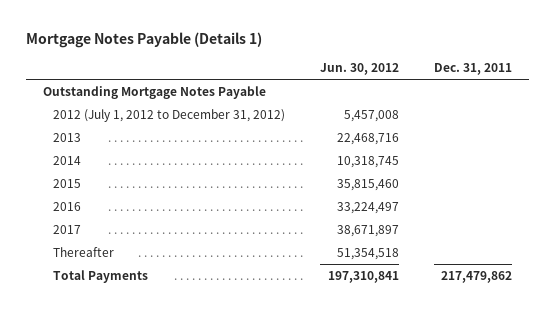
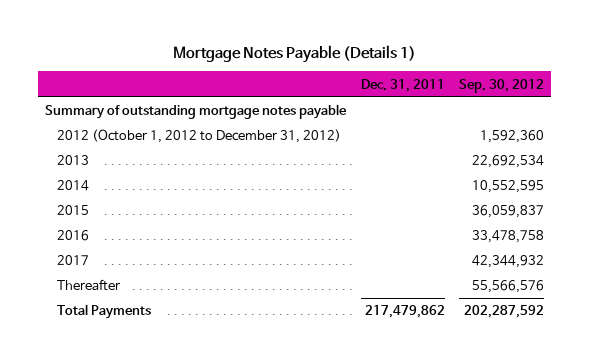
- | Jun. 30, 2012 | Dec. 31, 2011
+ | Dec. 31, 2011 | Sep. 30, 2012
- Outstanding Mortgage Notes Payable
- 2012 (July 1, 2012 to December 31, 2012) | 5,457,008 |
+ Summary of outstanding mortgage notes payable
+ 2012 (October 1, 2012 to December 31, 2012) | | 1,592,360

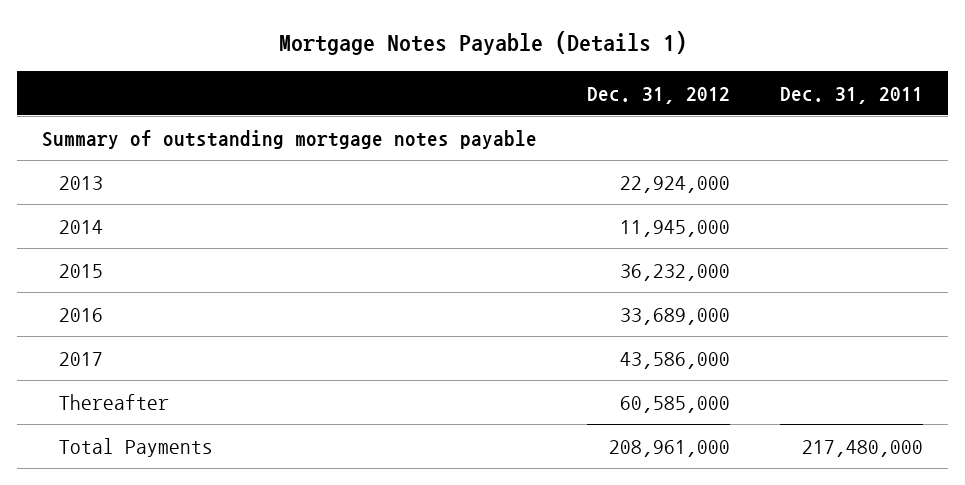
- | Dec. 31, 2011 | Sep. 30, 2012
+ | Dec. 31, 2012 | Dec. 31, 2011
- 2012 (October 1, 2012 to December 31, 2012) | | 1,592,360
- Total Payments | 217,479,862 | 202,287,592
+ Total Payments | 208,961,000 | 217,480,000

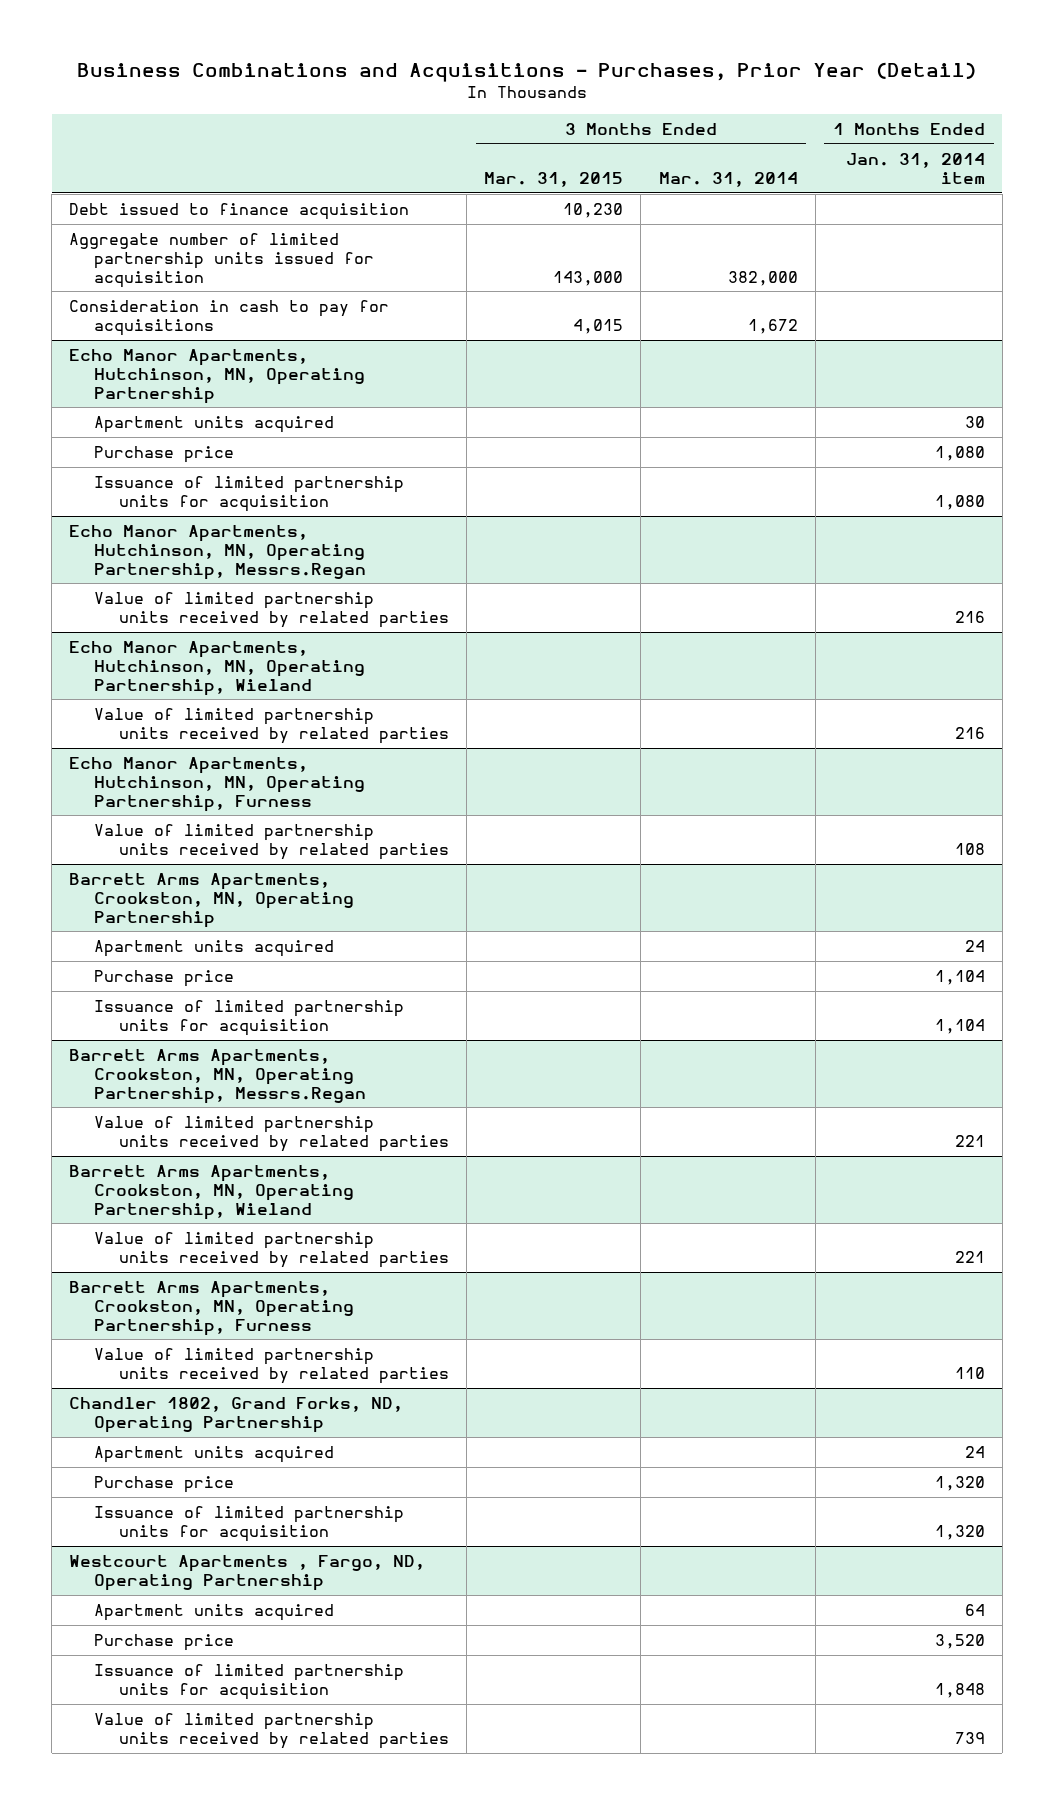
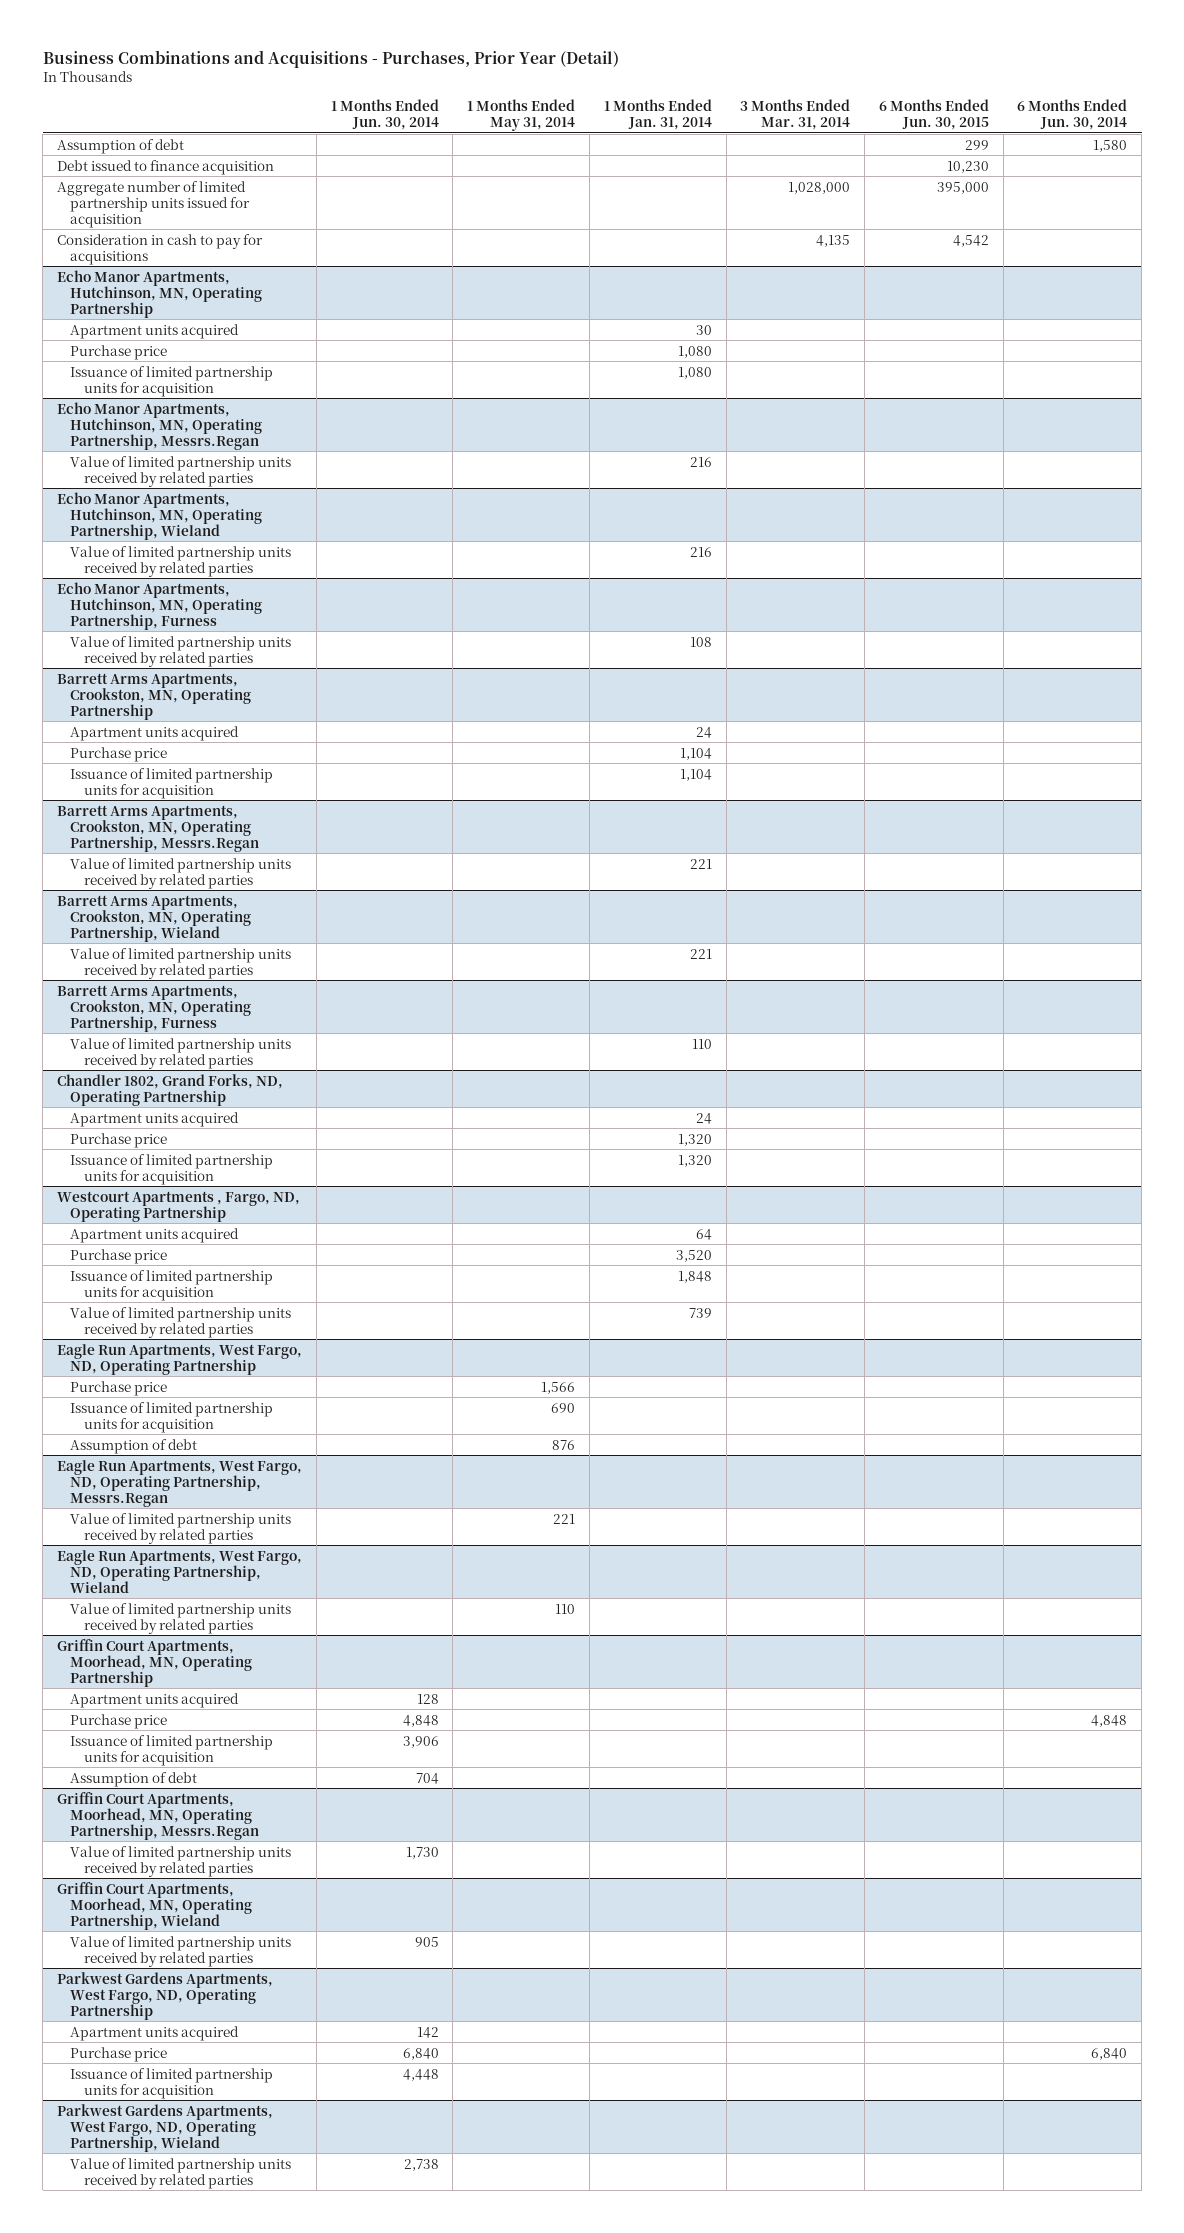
- | 3 Months Ended Mar. 31, 2015 | 3 Months Ended Mar. 31, 2014 | 1 Months Ended Jan. 31, 2014 item
+ | 1 Months Ended Jun. 30, 2014 | 1 Months Ended May 31, 2014 | 1 Months Ended Jan. 31, 2014 | 3 Months Ended Mar. 31, 2014 | 6 Months Ended Jun. 30, 2015 | 6 Months Ended Jun. 30, 2014
+ Assumption of debt | | | | | 299 | 1,580
- Aggregate number of limited partnership units issued for acquisition | 143,000 | 382,000 |
- Consideration in cash to pay for acquisitions | 4,015 | 1,672 |
+ Aggregate number of limited partnership units issued for acquisition | | | | 1,028,000 | 395,000 |
+ Consideration in cash to pay for acquisitions | | | | 4,135 | 4,542 |
+ Eagle Run Apartments, West Fargo, ND, Operating Partnership
+ Purchase price | | 1,566 | | | |
+ Issuance of limited partnership units for acquisition | | 690 | | | |
+ Assumption of debt | | 876 | | | |
+ Eagle Run Apartments, West Fargo, ND, Operating Partnership, Messrs.Regan
+ Value of limited partnership units received by related parties | | 221 | | | |
+ Eagle Run Apartments, West Fargo, ND, Operating Partnership, Wieland
+ Value of limited partnership units received by related parties | | 110 | | | |
+ Griffin Court Apartments, Moorhead, MN, Operating Partnership
+ Apartment units acquired | 128 | | | | |
+ Purchase price | 4,848 | | | | | 4,848
+ Issuance of limited partnership units for acquisition | 3,906 | | | | |
+ Assumption of debt | 704 | | | | |
+ Griffin Court Apartments, Moorhead, MN, Operating Partnership, Messrs.Regan
+ Value of limited partnership units received by related parties | 1,730 | | | | |
+ Griffin Court Apartments, Moorhead, MN, Operating Partnership, Wieland
+ Value of limited partnership units received by related parties | 905 | | | | |
+ Parkwest Gardens Apartments, West Fargo, ND, Operating Partnership
+ Apartment units acquired | 142 | | | | |
+ Purchase price | 6,840 | | | | | 6,840
+ Issuance of limited partnership units for acquisition | 4,448 | | | | |
+ Parkwest Gardens Apartments, West Fargo, ND, Operating Partnership, Wieland
+ Value of limited partnership units received by related parties | 2,738 | | | | |

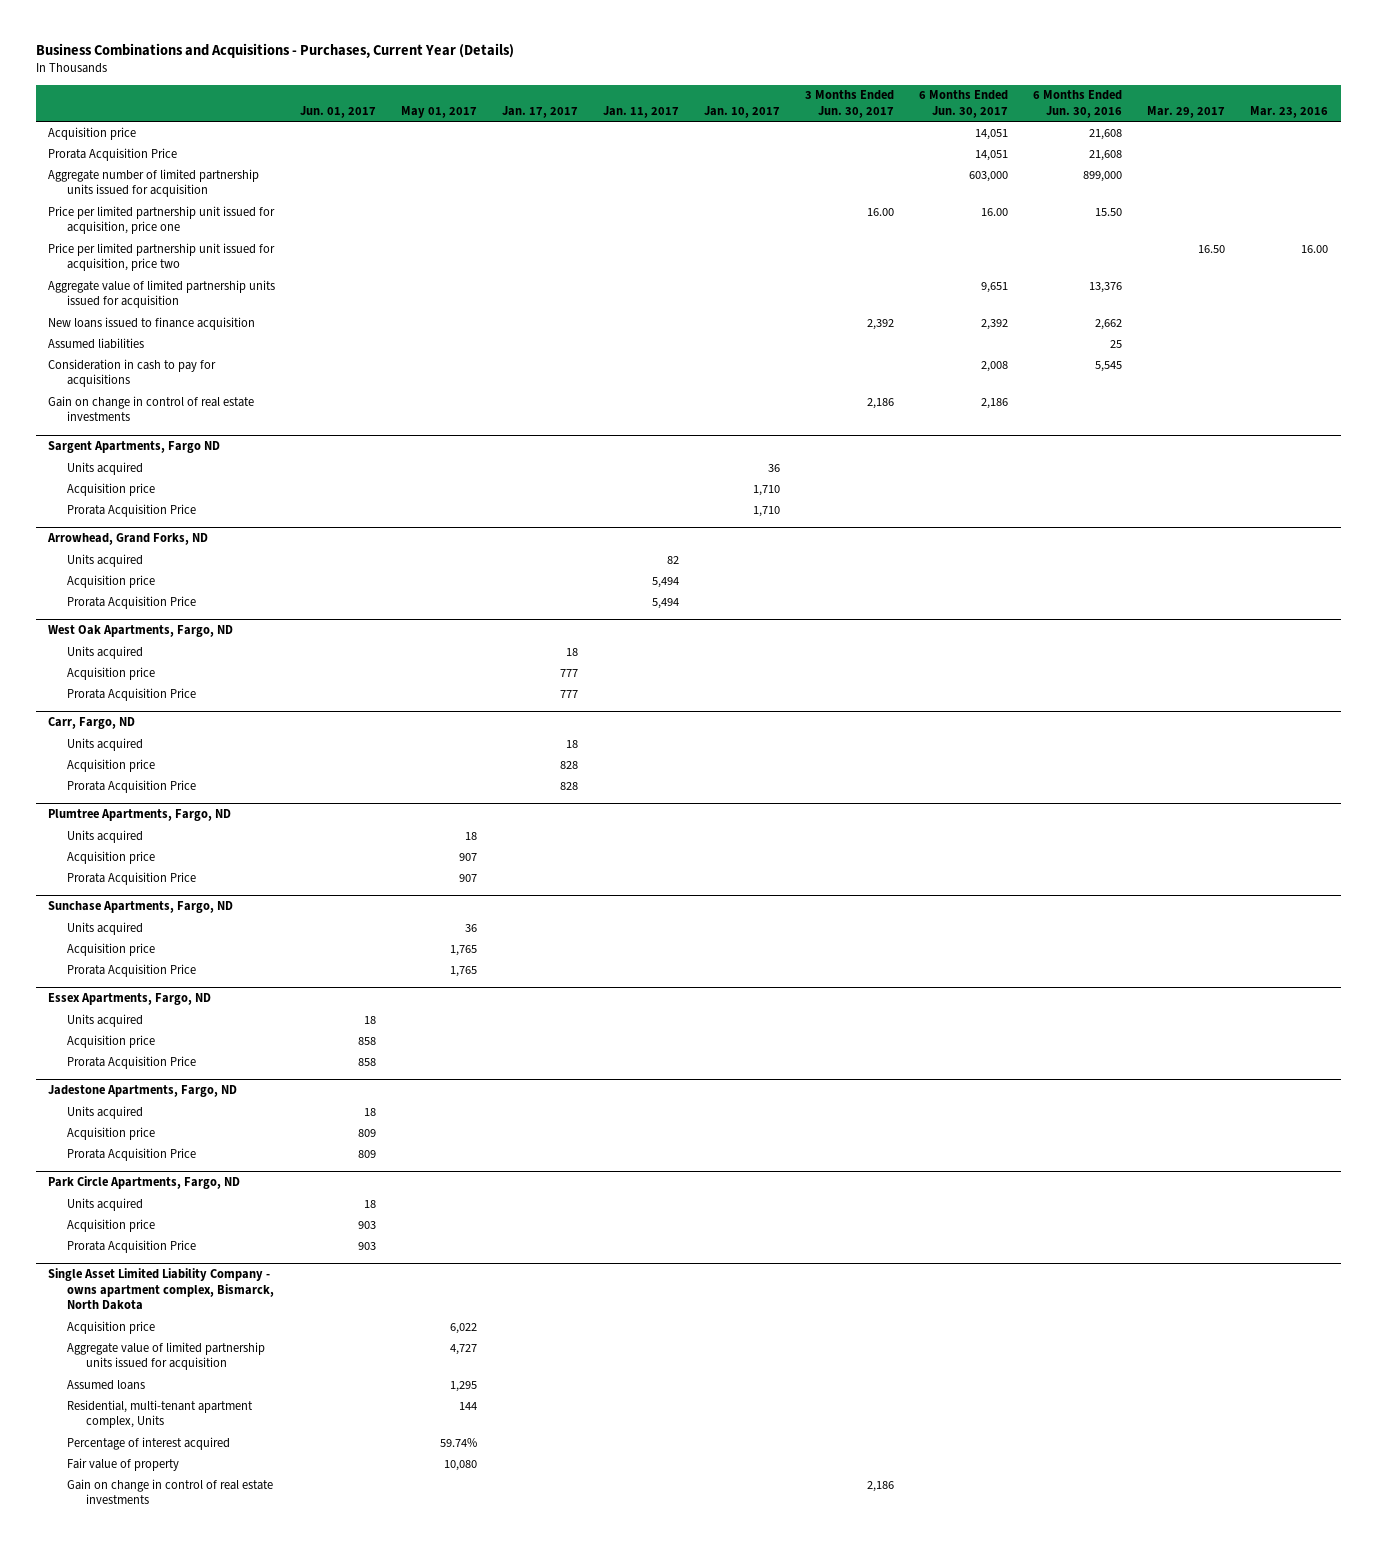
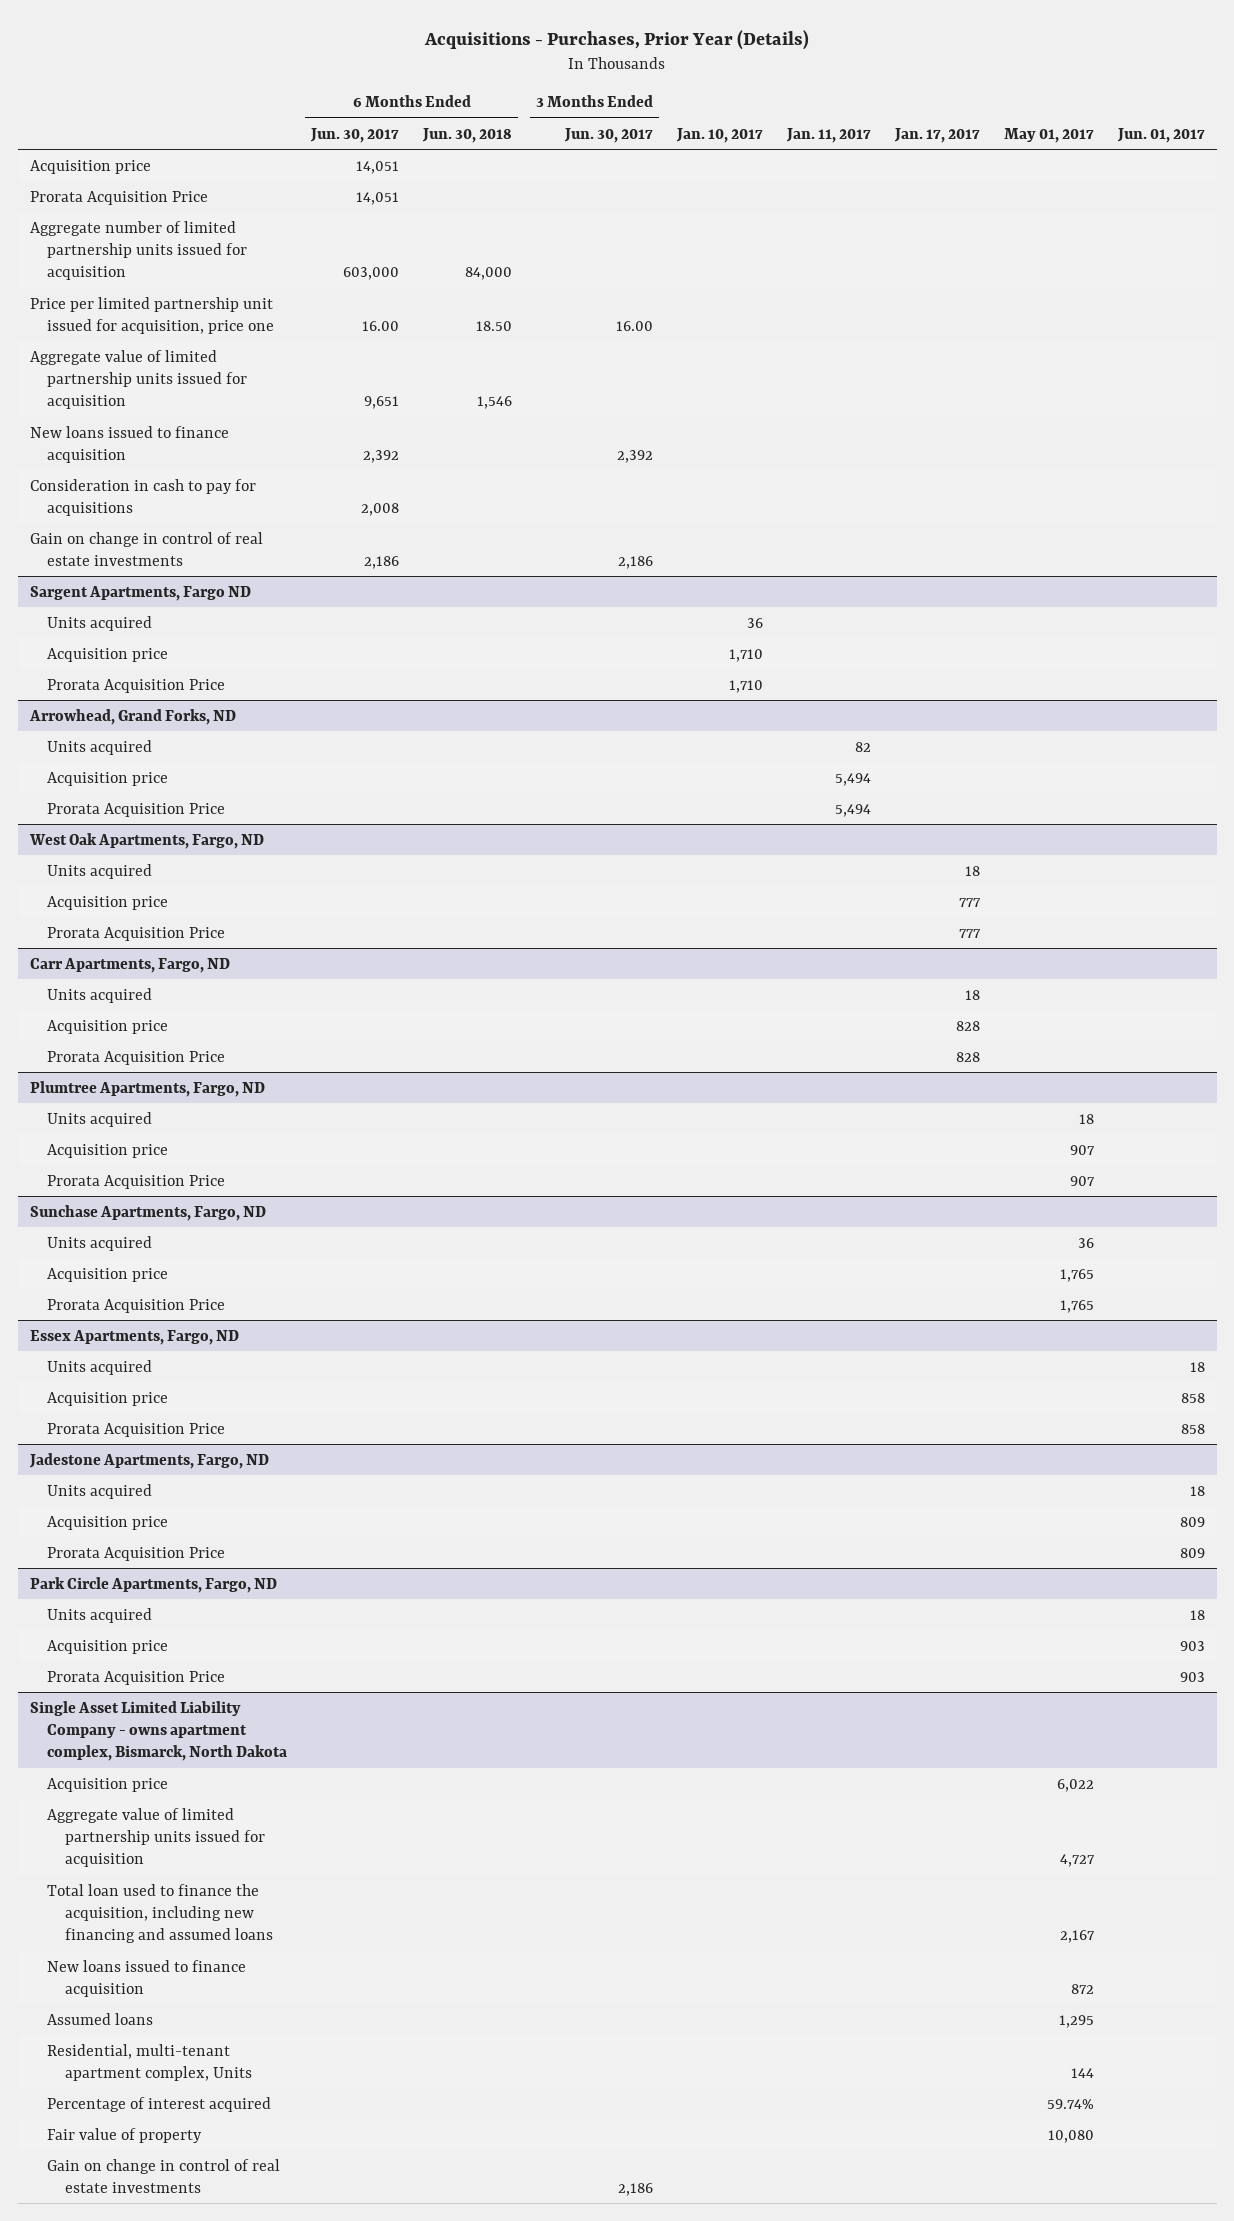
- Business Combinations and Acquisitions - Purchases, Current Year (Details)
+ Acquisitions - Purchases, Prior Year (Details)
- | Jun. 01, 2017 | May 01, 2017 | Jan. 17, 2017 | Jan. 11, 2017 | Jan. 10, 2017 | 3 Months Ended Jun. 30, 2017 | 6 Months Ended Jun. 30, 2017 | 6 Months Ended Jun. 30, 2016 | Mar. 29, 2017 | Mar. 23, 2016
+ | 6 Months Ended Jun. 30, 2017 | 6 Months Ended Jun. 30, 2018 | 3 Months Ended Jun. 30, 2017 | Jan. 10, 2017 | Jan. 11, 2017 | Jan. 17, 2017 | May 01, 2017 | Jun. 01, 2017
- Price per limited partnership unit issued for acquisition, price two | | | | | | | | | 16.50 | 16.00
- Assumed liabilities | | | | | | | | 25 | |
- Carr, Fargo, ND
+ Carr Apartments, Fargo, ND
@ Single Asset Limited Liability Company - owns apartment complex, Bismarck, North Dakota
+ Total loan used to finance the acquisition, including new financing and assumed loans | | | | | | | 2,167 |
+ New loans issued to finance acquisition | | | | | | | 872 |

